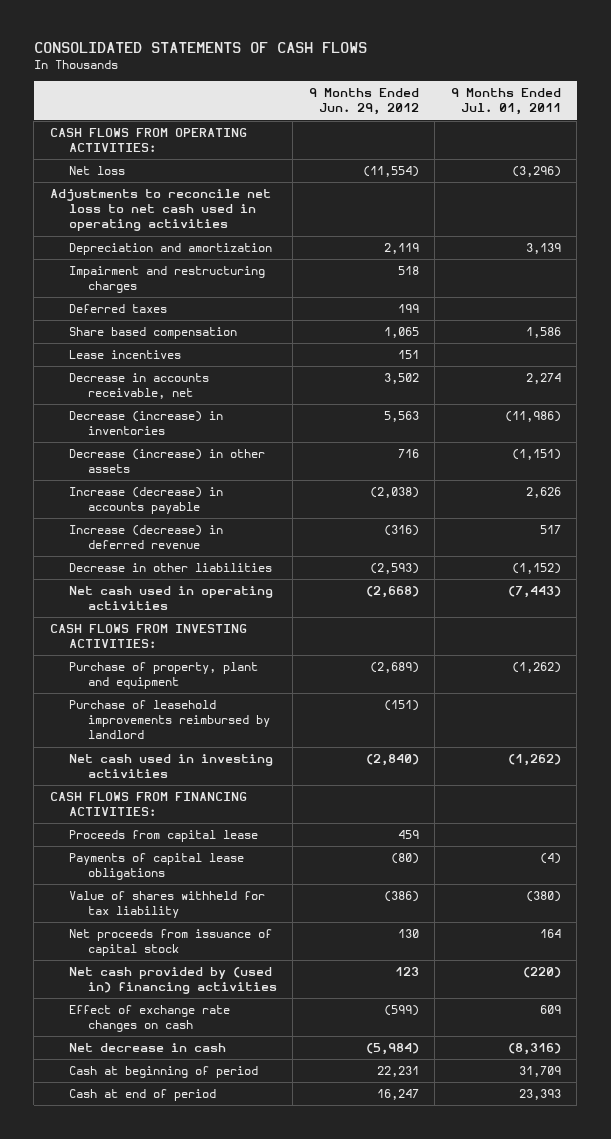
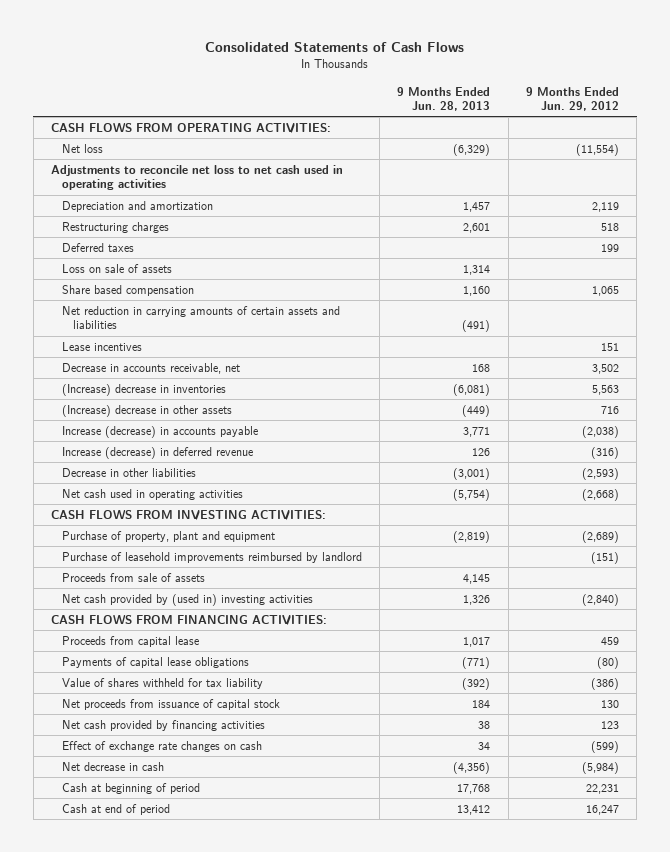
- CONSOLIDATED STATEMENTS OF CASH FLOWS
+ Consolidated Statements of Cash Flows
- | 9 Months Ended Jun. 29, 2012 | 9 Months Ended Jul. 01, 2011
+ | 9 Months Ended Jun. 28, 2013 | 9 Months Ended Jun. 29, 2012
- Impairment and restructuring charges | 518 |
+ Restructuring charges | 2,601 | 518
+ Loss on sale of assets | 1,314 |
+ Net reduction in carrying amounts of certain assets and liabilities | (491) |
- Decrease (increase) in inventories | 5,563 | (11,986)
- Decrease (increase) in other assets | 716 | (1,151)
+ (Increase) decrease in inventories | (6,081) | 5,563
+ (Increase) decrease in other assets | (449) | 716
- Net cash used in investing activities | (2,840) | (1,262)
+ Proceeds from sale of assets | 4,145 |
+ Net cash provided by (used in) investing activities | 1,326 | (2,840)
- Net cash provided by (used in) financing activities | 123 | (220)
+ Net cash provided by financing activities | 38 | 123

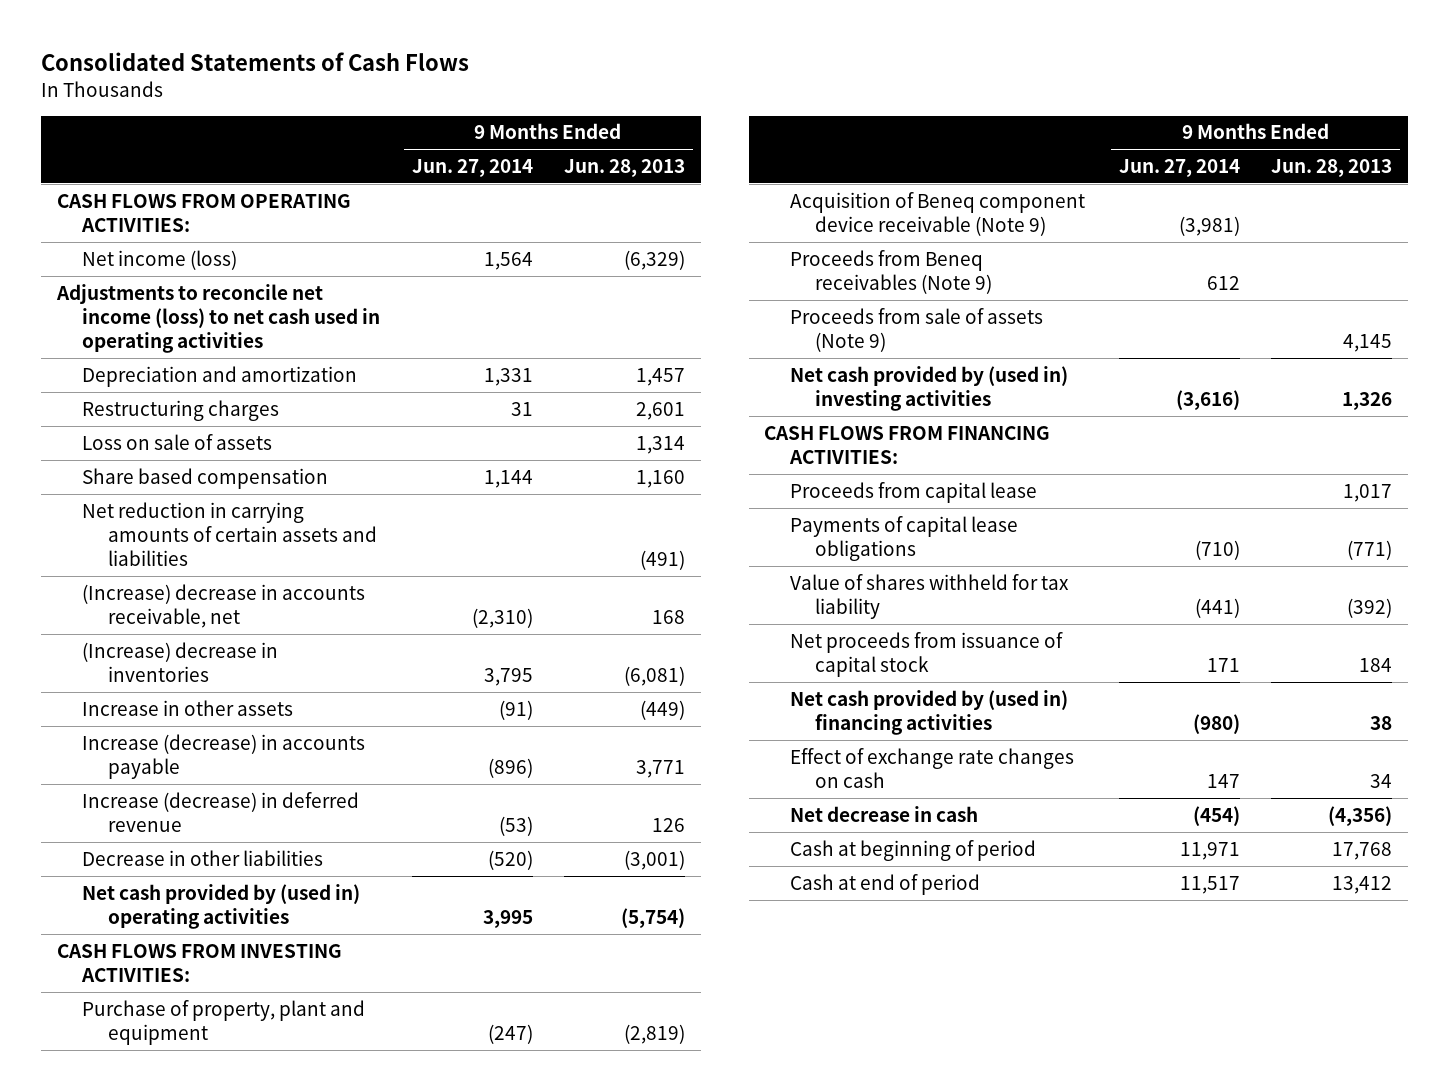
- | 9 Months Ended Jun. 28, 2013 | 9 Months Ended Jun. 29, 2012
+ | 9 Months Ended Jun. 27, 2014 | 9 Months Ended Jun. 28, 2013
- Net loss | (6,329) | (11,554)
- Adjustments to reconcile net loss to net cash used in operating activities
+ Net income (loss) | 1,564 | (6,329)
+ Adjustments to reconcile net income (loss) to net cash used in operating activities
- Deferred taxes | | 199
- Lease incentives | | 151
- Decrease in accounts receivable, net | 168 | 3,502
+ (Increase) decrease in accounts receivable, net | (2,310) | 168
- (Increase) decrease in other assets | (449) | 716
+ Increase in other assets | (91) | (449)
- Net cash used in operating activities | (5,754) | (2,668)
+ Net cash provided by (used in) operating activities | 3,995 | (5,754)
- Purchase of leasehold improvements reimbursed by landlord | | (151)
- Proceeds from sale of assets | 4,145 |
+ Acquisition of Beneq component device receivable (Note 9) | (3,981) |
+ Proceeds from Beneq receivables (Note 9) | 612 |
+ Proceeds from sale of assets (Note 9) | | 4,145
- Net cash provided by financing activities | 38 | 123
+ Net cash provided by (used in) financing activities | (980) | 38

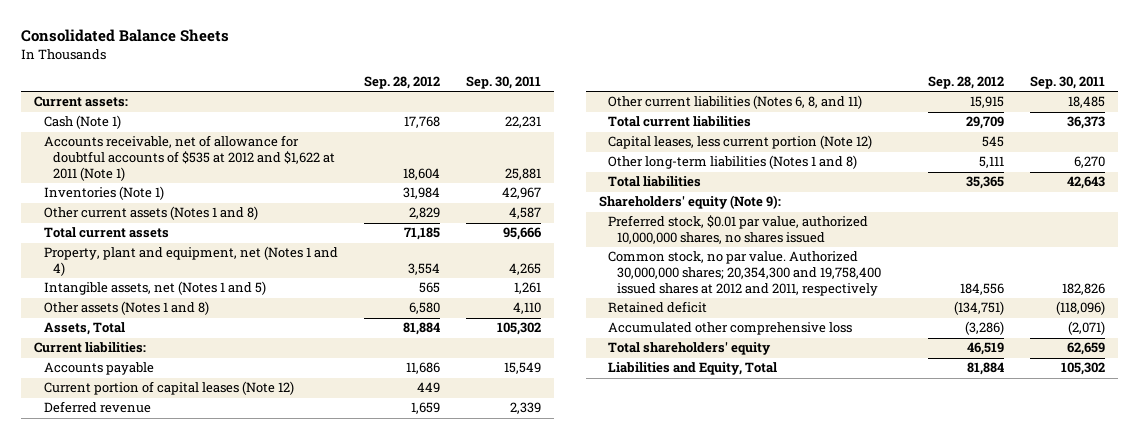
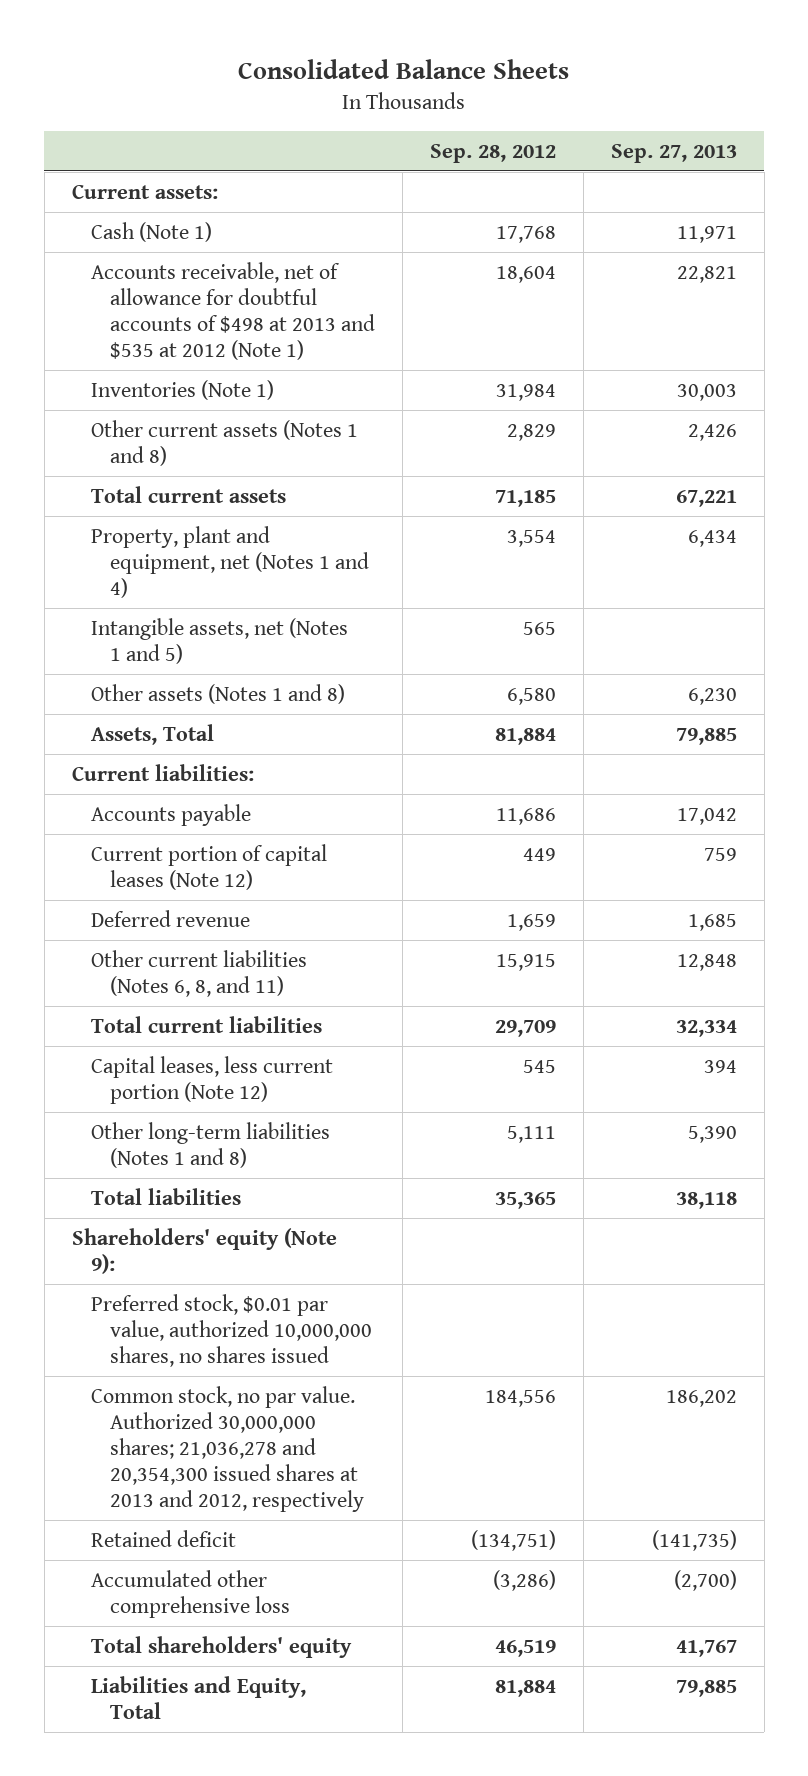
- | Sep. 28, 2012 | Sep. 30, 2011
+ | Sep. 28, 2012 | Sep. 27, 2013
- Accounts receivable, net of allowance for doubtful accounts of $535 at 2012 and $1,622 at 2011 (Note 1) | 18,604 | 25,881
+ Accounts receivable, net of allowance for doubtful accounts of $498 at 2013 and $535 at 2012 (Note 1) | 18,604 | 22,821
- Common stock, no par value. Authorized 30,000,000 shares; 20,354,300 and 19,758,400 issued shares at 2012 and 2011, respectively | 184,556 | 182,826
+ Common stock, no par value. Authorized 30,000,000 shares; 21,036,278 and 20,354,300 issued shares at 2013 and 2012, respectively | 184,556 | 186,202

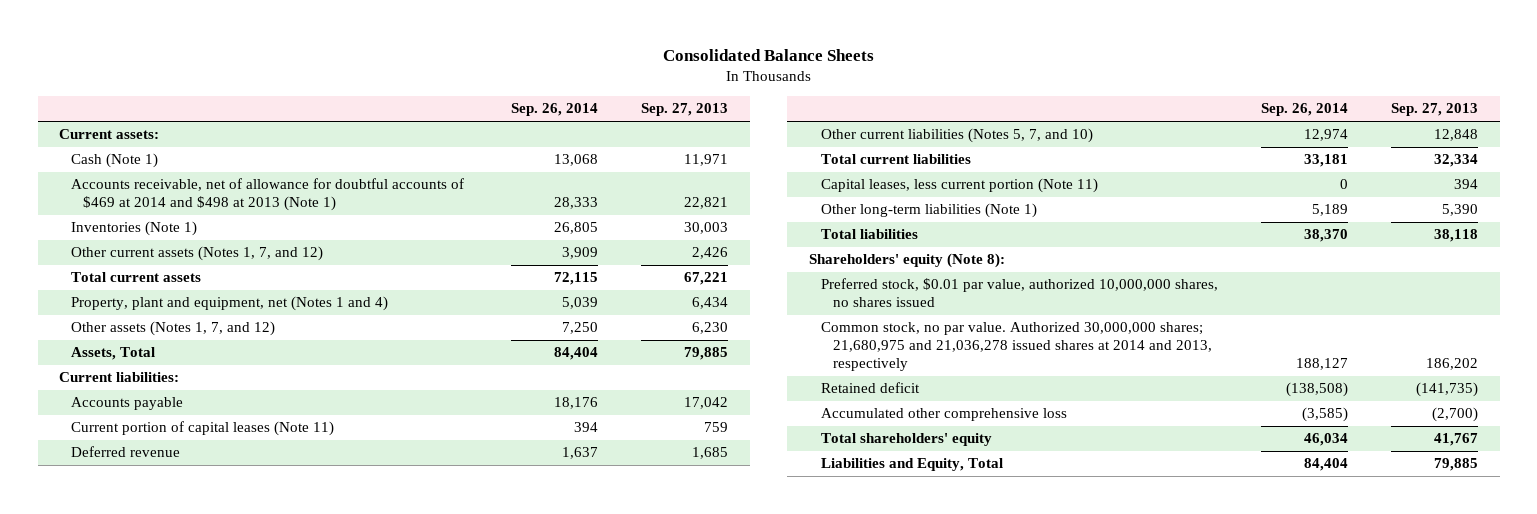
- | Sep. 28, 2012 | Sep. 27, 2013
+ | Sep. 26, 2014 | Sep. 27, 2013
- Accounts receivable, net of allowance for doubtful accounts of $498 at 2013 and $535 at 2012 (Note 1) | 18,604 | 22,821
+ Accounts receivable, net of allowance for doubtful accounts of $469 at 2014 and $498 at 2013 (Note 1) | 28,333 | 22,821
- Other current assets (Notes 1 and 8) | 2,829 | 2,426
+ Other current assets (Notes 1, 7, and 12) | 3,909 | 2,426
- Intangible assets, net (Notes 1 and 5) | 565 |
- Other assets (Notes 1 and 8) | 6,580 | 6,230
+ Other assets (Notes 1, 7, and 12) | 7,250 | 6,230
- Current portion of capital leases (Note 12) | 449 | 759
+ Current portion of capital leases (Note 11) | 394 | 759
- Other current liabilities (Notes 6, 8, and 11) | 15,915 | 12,848
+ Other current liabilities (Notes 5, 7, and 10) | 12,974 | 12,848
- Capital leases, less current portion (Note 12) | 545 | 394
- Other long-term liabilities (Notes 1 and 8) | 5,111 | 5,390
+ Capital leases, less current portion (Note 11) | 0 | 394
+ Other long-term liabilities (Note 1) | 5,189 | 5,390
- Shareholders' equity (Note 9):
+ Shareholders' equity (Note 8):
- Common stock, no par value. Authorized 30,000,000 shares; 21,036,278 and 20,354,300 issued shares at 2013 and 2012, respectively | 184,556 | 186,202
+ Common stock, no par value. Authorized 30,000,000 shares; 21,680,975 and 21,036,278 issued shares at 2014 and 2013, respectively | 188,127 | 186,202

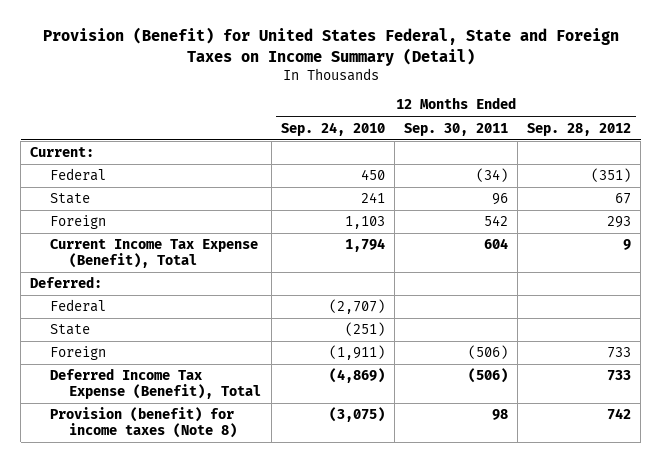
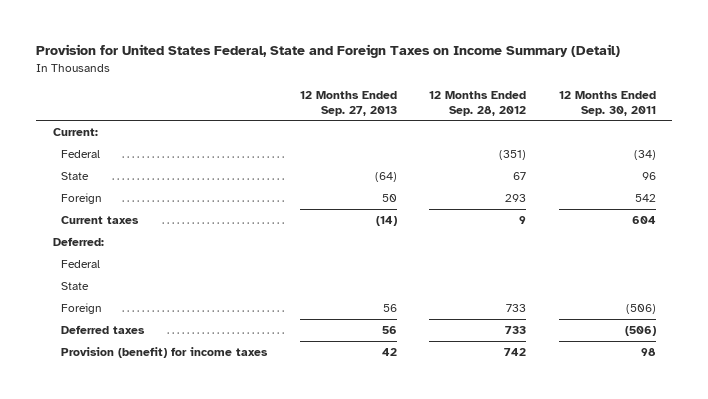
- Provision (Benefit) for United States Federal, State and Foreign Taxes on Income Summary (Detail)
+ Provision for United States Federal, State and Foreign Taxes on Income Summary (Detail)
- | 12 Months Ended Sep. 24, 2010 | 12 Months Ended Sep. 30, 2011 | 12 Months Ended Sep. 28, 2012
+ | 12 Months Ended Sep. 27, 2013 | 12 Months Ended Sep. 28, 2012 | 12 Months Ended Sep. 30, 2011
- Current Income Tax Expense (Benefit), Total | 1,794 | 604 | 9
+ Current taxes | (14) | 9 | 604
- Deferred Income Tax Expense (Benefit), Total | (4,869) | (506) | 733
- Provision (benefit) for income taxes (Note 8) | (3,075) | 98 | 742
+ Deferred taxes | 56 | 733 | (506)
+ Provision (benefit) for income taxes | 42 | 742 | 98

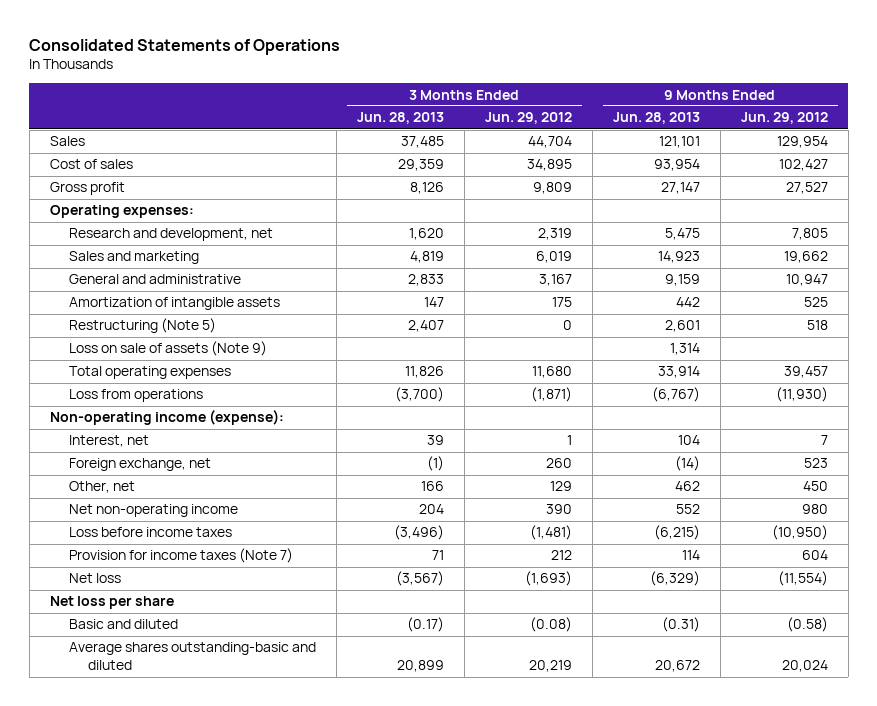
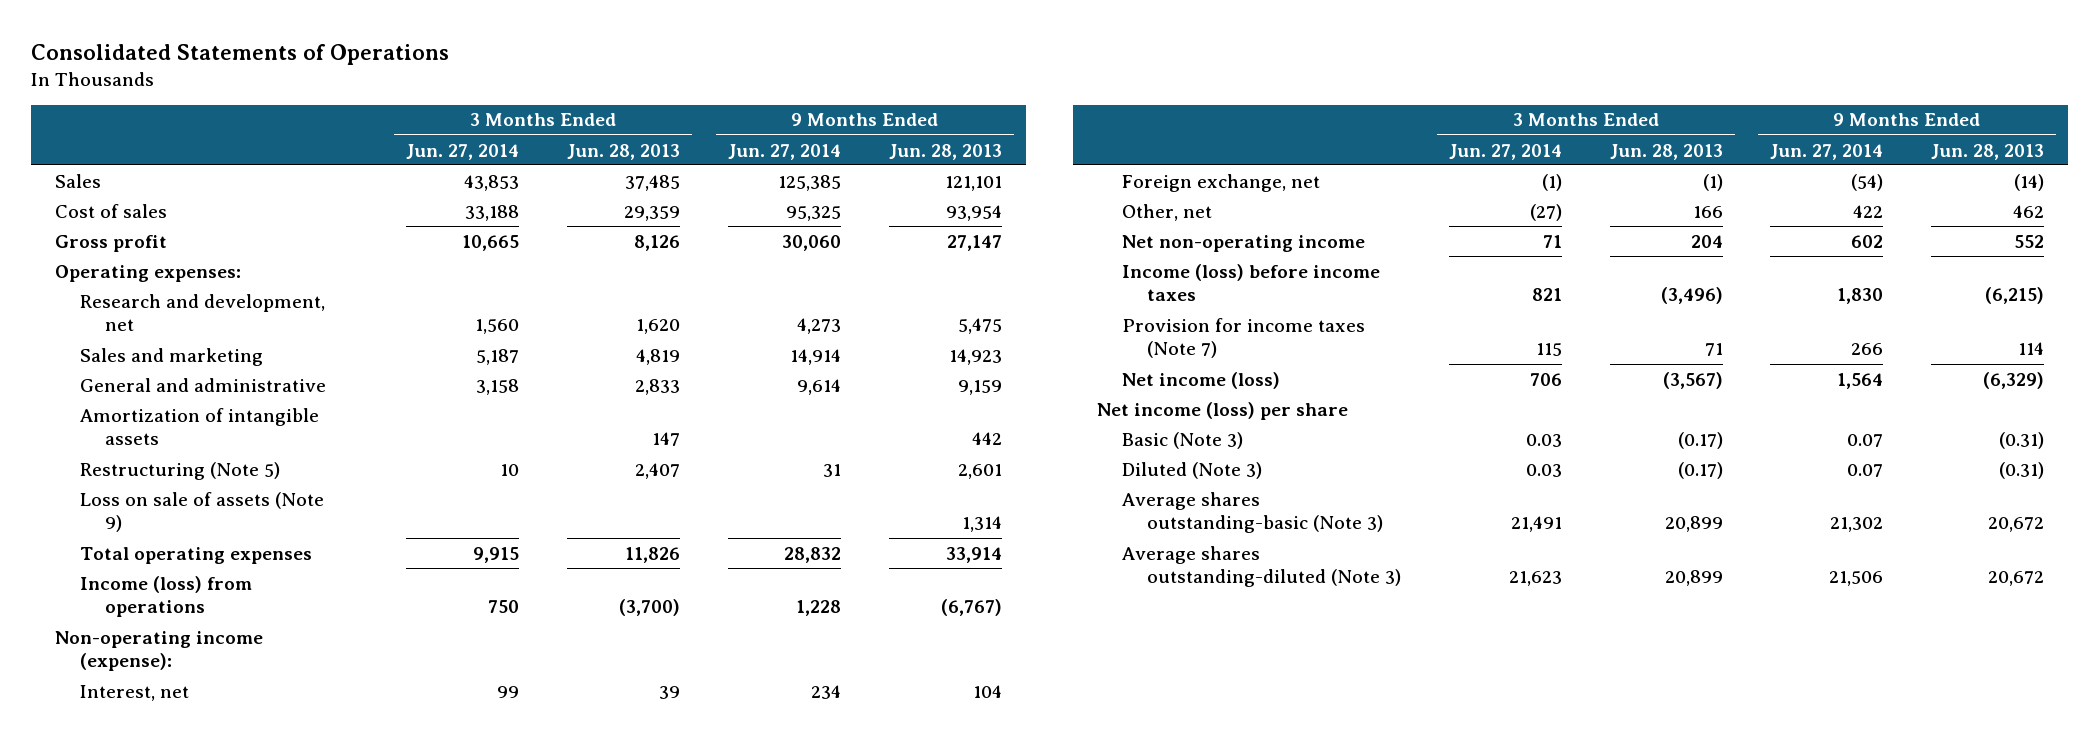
- | 3 Months Ended Jun. 28, 2013 | 3 Months Ended Jun. 29, 2012 | 9 Months Ended Jun. 28, 2013 | 9 Months Ended Jun. 29, 2012
+ | 3 Months Ended Jun. 27, 2014 | 3 Months Ended Jun. 28, 2013 | 9 Months Ended Jun. 27, 2014 | 9 Months Ended Jun. 28, 2013
- Loss from operations | (3,700) | (1,871) | (6,767) | (11,930)
+ Income (loss) from operations | 750 | (3,700) | 1,228 | (6,767)
- Loss before income taxes | (3,496) | (1,481) | (6,215) | (10,950)
+ Income (loss) before income taxes | 821 | (3,496) | 1,830 | (6,215)
- Net loss | (3,567) | (1,693) | (6,329) | (11,554)
- Net loss per share
- Basic and diluted | (0.17) | (0.08) | (0.31) | (0.58)
- Average shares outstanding-basic and diluted | 20,899 | 20,219 | 20,672 | 20,024
+ Net income (loss) | 706 | (3,567) | 1,564 | (6,329)
+ Net income (loss) per share
+ Basic (Note 3) | 0.03 | (0.17) | 0.07 | (0.31)
+ Diluted (Note 3) | 0.03 | (0.17) | 0.07 | (0.31)
+ Average shares outstanding-basic (Note 3) | 21,491 | 20,899 | 21,302 | 20,672
+ Average shares outstanding-diluted (Note 3) | 21,623 | 20,899 | 21,506 | 20,672

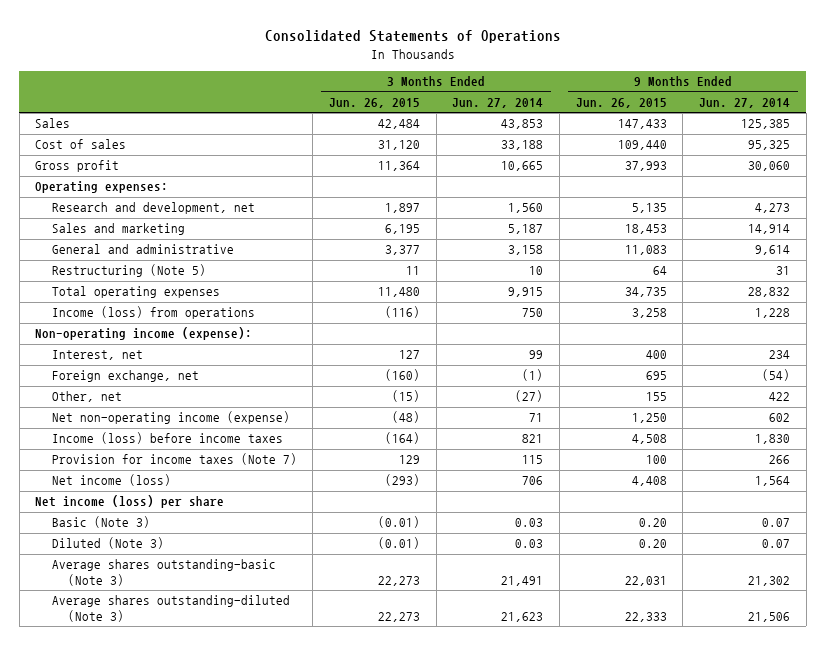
- | 3 Months Ended Jun. 27, 2014 | 3 Months Ended Jun. 28, 2013 | 9 Months Ended Jun. 27, 2014 | 9 Months Ended Jun. 28, 2013
+ | 3 Months Ended Jun. 26, 2015 | 3 Months Ended Jun. 27, 2014 | 9 Months Ended Jun. 26, 2015 | 9 Months Ended Jun. 27, 2014
- Amortization of intangible assets | | 147 | | 442
- Loss on sale of assets (Note 9) | | | | 1,314
- Net non-operating income | 71 | 204 | 602 | 552
+ Net non-operating income (expense) | (48) | 71 | 1,250 | 602

